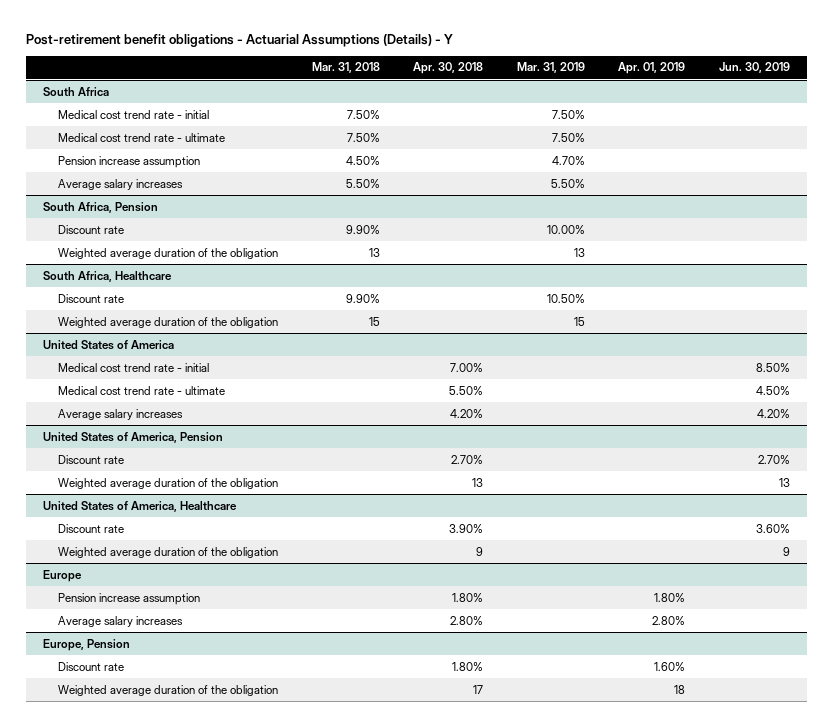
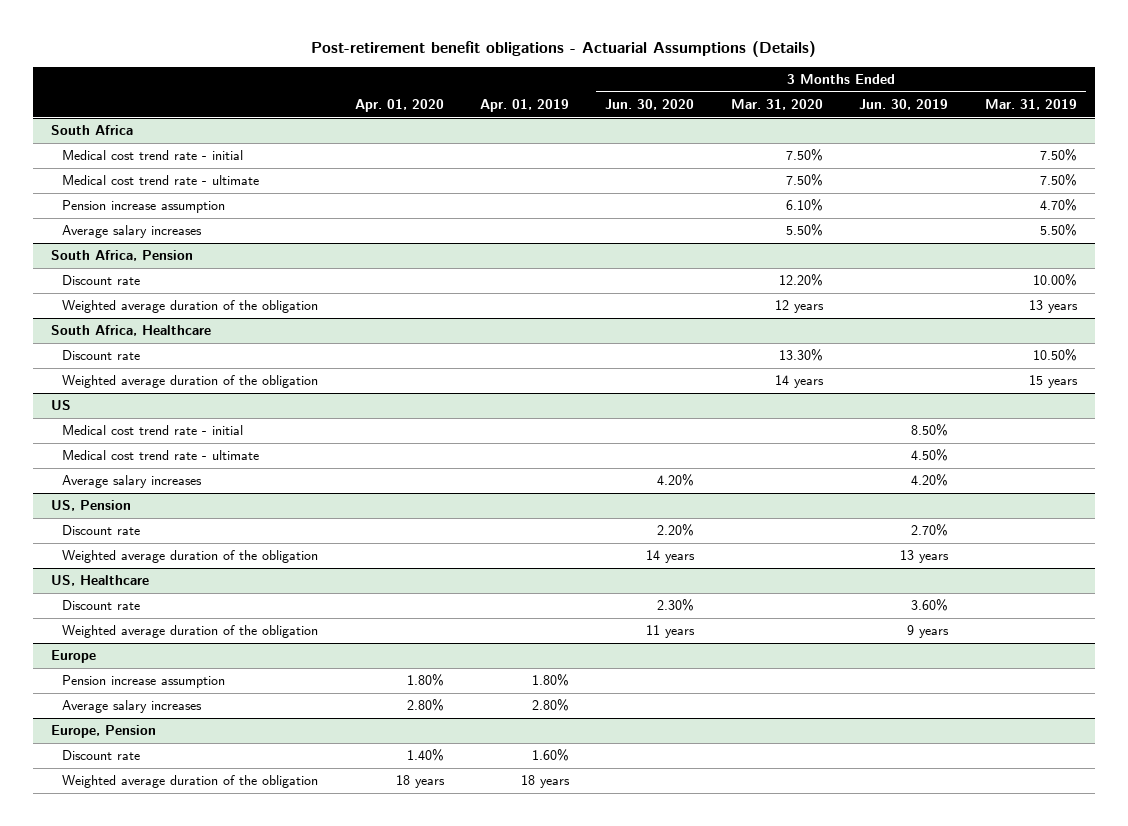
- Post-retirement benefit obligations - Actuarial Assumptions (Details) - Y
+ Post-retirement benefit obligations - Actuarial Assumptions (Details)
- | Mar. 31, 2018 | Apr. 30, 2018 | Mar. 31, 2019 | Apr. 01, 2019 | Jun. 30, 2019
+ | Apr. 01, 2020 | Apr. 01, 2019 | 3 Months Ended Jun. 30, 2020 | 3 Months Ended Mar. 31, 2020 | 3 Months Ended Jun. 30, 2019 | 3 Months Ended Mar. 31, 2019
- United States of America
+ US
- United States of America, Pension
- Discount rate | | 2.70% | | | 2.70%
- Weighted average duration of the obligation | | 13 | | | 13
- United States of America, Healthcare
- Discount rate | | 3.90% | | | 3.60%
- Weighted average duration of the obligation | | 9 | | | 9
+ US, Pension
+ Discount rate | | | 2.20% | | 2.70% |
+ Weighted average duration of the obligation | | | 14 years | | 13 years |
+ US, Healthcare
+ Discount rate | | | 2.30% | | 3.60% |
+ Weighted average duration of the obligation | | | 11 years | | 9 years |
@ Europe, Pension
- Weighted average duration of the obligation | | 17 | | 18 |
+ Weighted average duration of the obligation | 18 years | 18 years | | | |

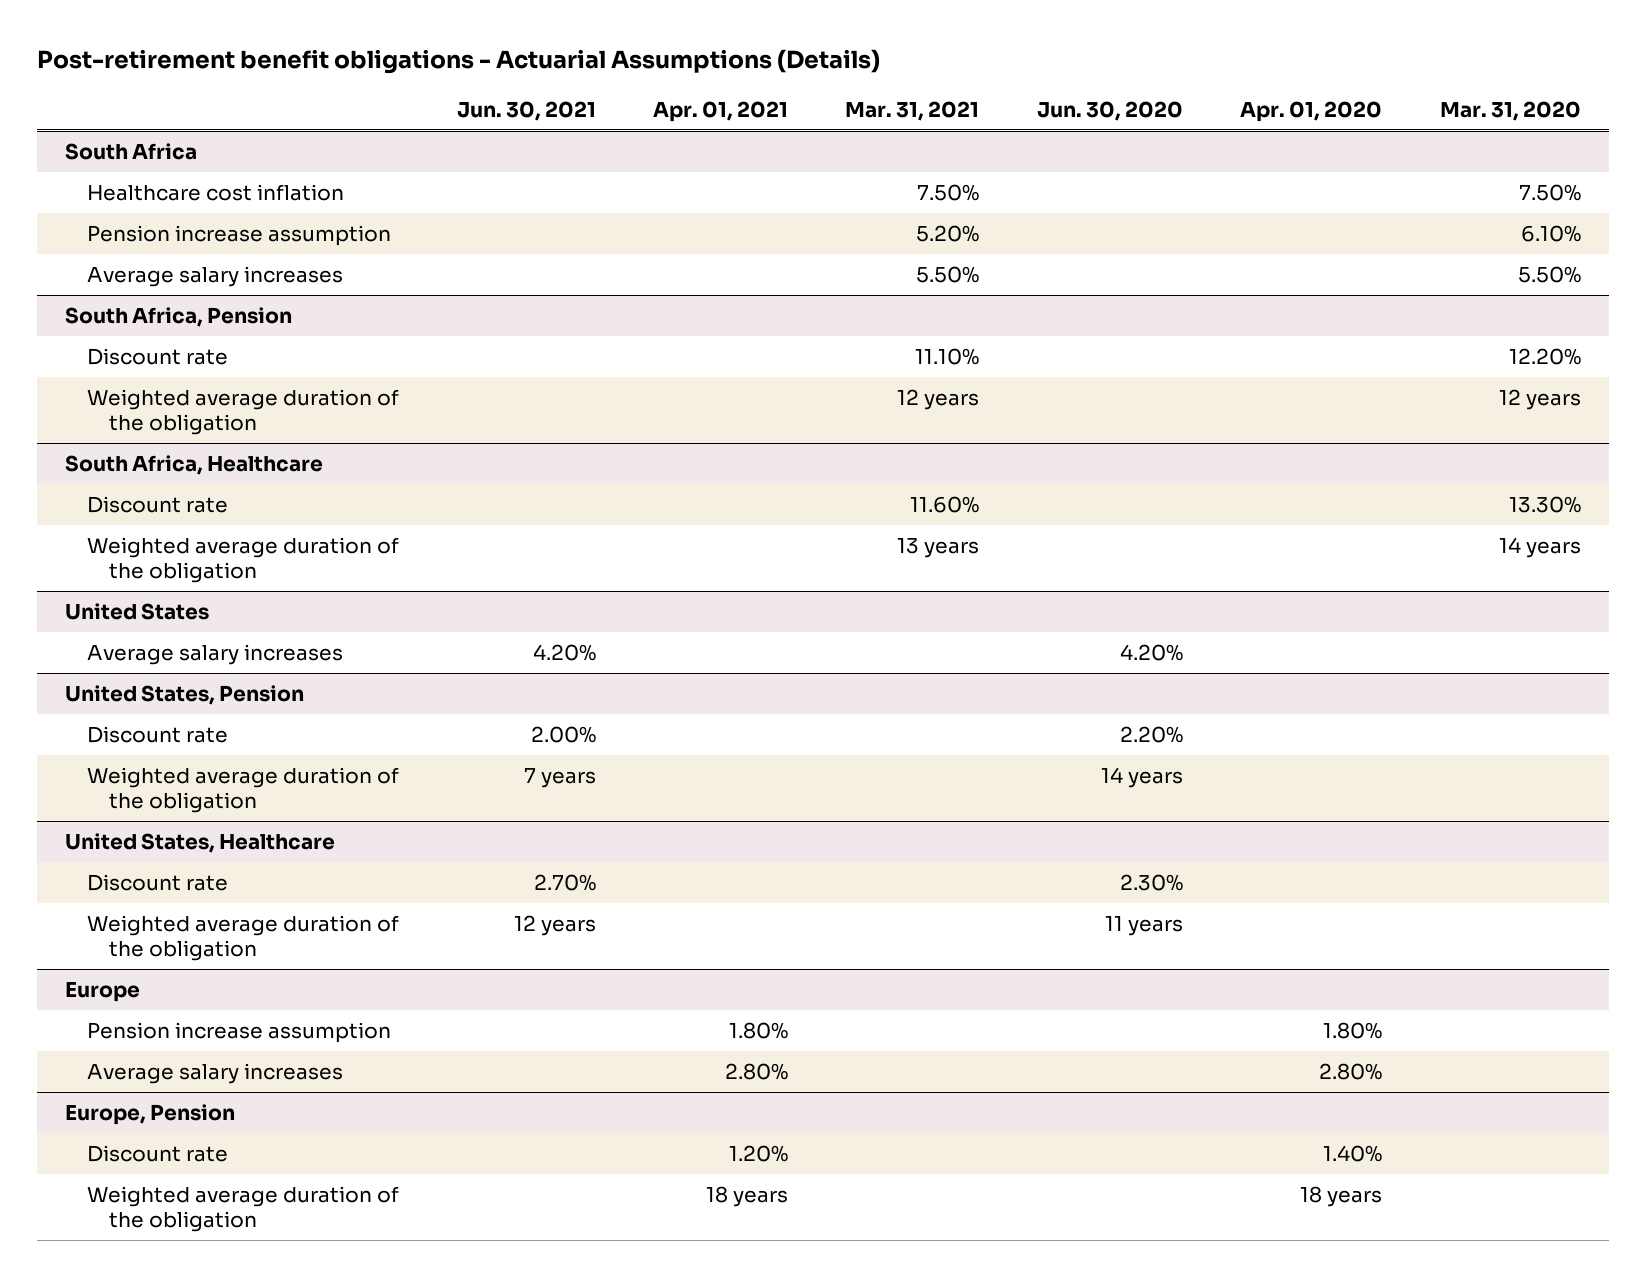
- | Apr. 01, 2020 | Apr. 01, 2019 | 3 Months Ended Jun. 30, 2020 | 3 Months Ended Mar. 31, 2020 | 3 Months Ended Jun. 30, 2019 | 3 Months Ended Mar. 31, 2019
+ | Jun. 30, 2021 | Apr. 01, 2021 | Mar. 31, 2021 | Jun. 30, 2020 | Apr. 01, 2020 | Mar. 31, 2020
@ South Africa
- Medical cost trend rate - initial | | | | 7.50% | | 7.50%
- Medical cost trend rate - ultimate | | | | 7.50% | | 7.50%
+ Healthcare cost inflation | | | 7.50% | | | 7.50%
- US
- Medical cost trend rate - initial | | | | | 8.50% |
- Medical cost trend rate - ultimate | | | | | 4.50% |
+ United States
- US, Pension
- Discount rate | | | 2.20% | | 2.70% |
- Weighted average duration of the obligation | | | 14 years | | 13 years |
- US, Healthcare
- Discount rate | | | 2.30% | | 3.60% |
- Weighted average duration of the obligation | | | 11 years | | 9 years |
+ United States, Pension
+ Discount rate | 2.00% | | | 2.20% | |
+ Weighted average duration of the obligation | 7 years | | | 14 years | |
+ United States, Healthcare
+ Discount rate | 2.70% | | | 2.30% | |
+ Weighted average duration of the obligation | 12 years | | | 11 years | |

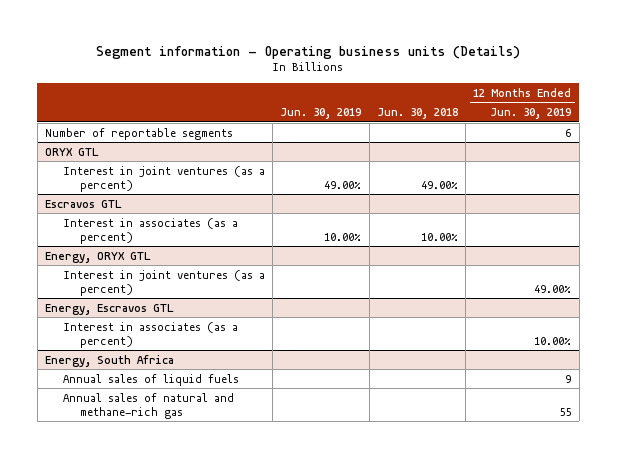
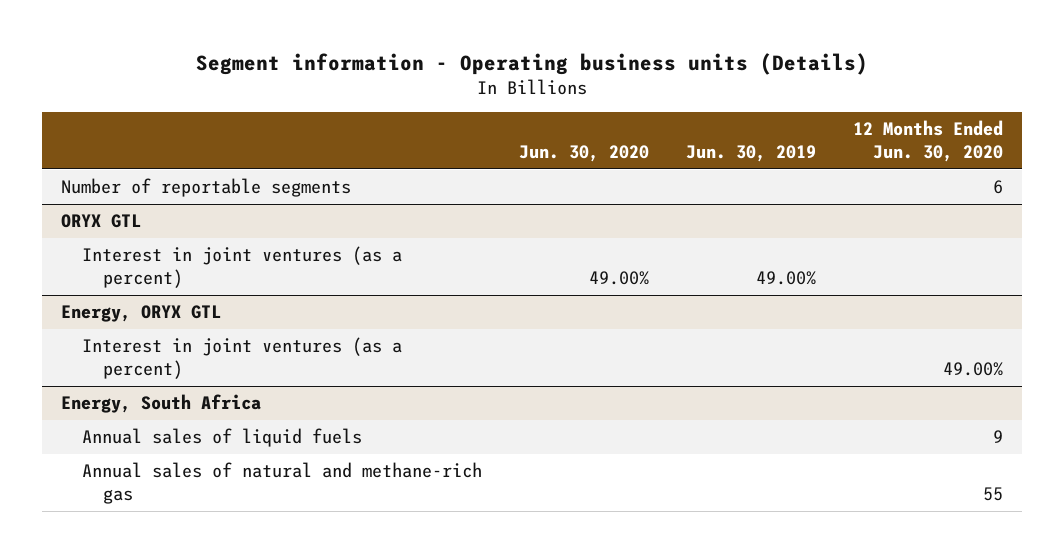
- | Jun. 30, 2019 | Jun. 30, 2018 | 12 Months Ended Jun. 30, 2019
+ | Jun. 30, 2020 | Jun. 30, 2019 | 12 Months Ended Jun. 30, 2020
- Escravos GTL
- Interest in associates (as a percent) | 10.00% | 10.00% |
- Energy, Escravos GTL
- Interest in associates (as a percent) | | | 10.00%

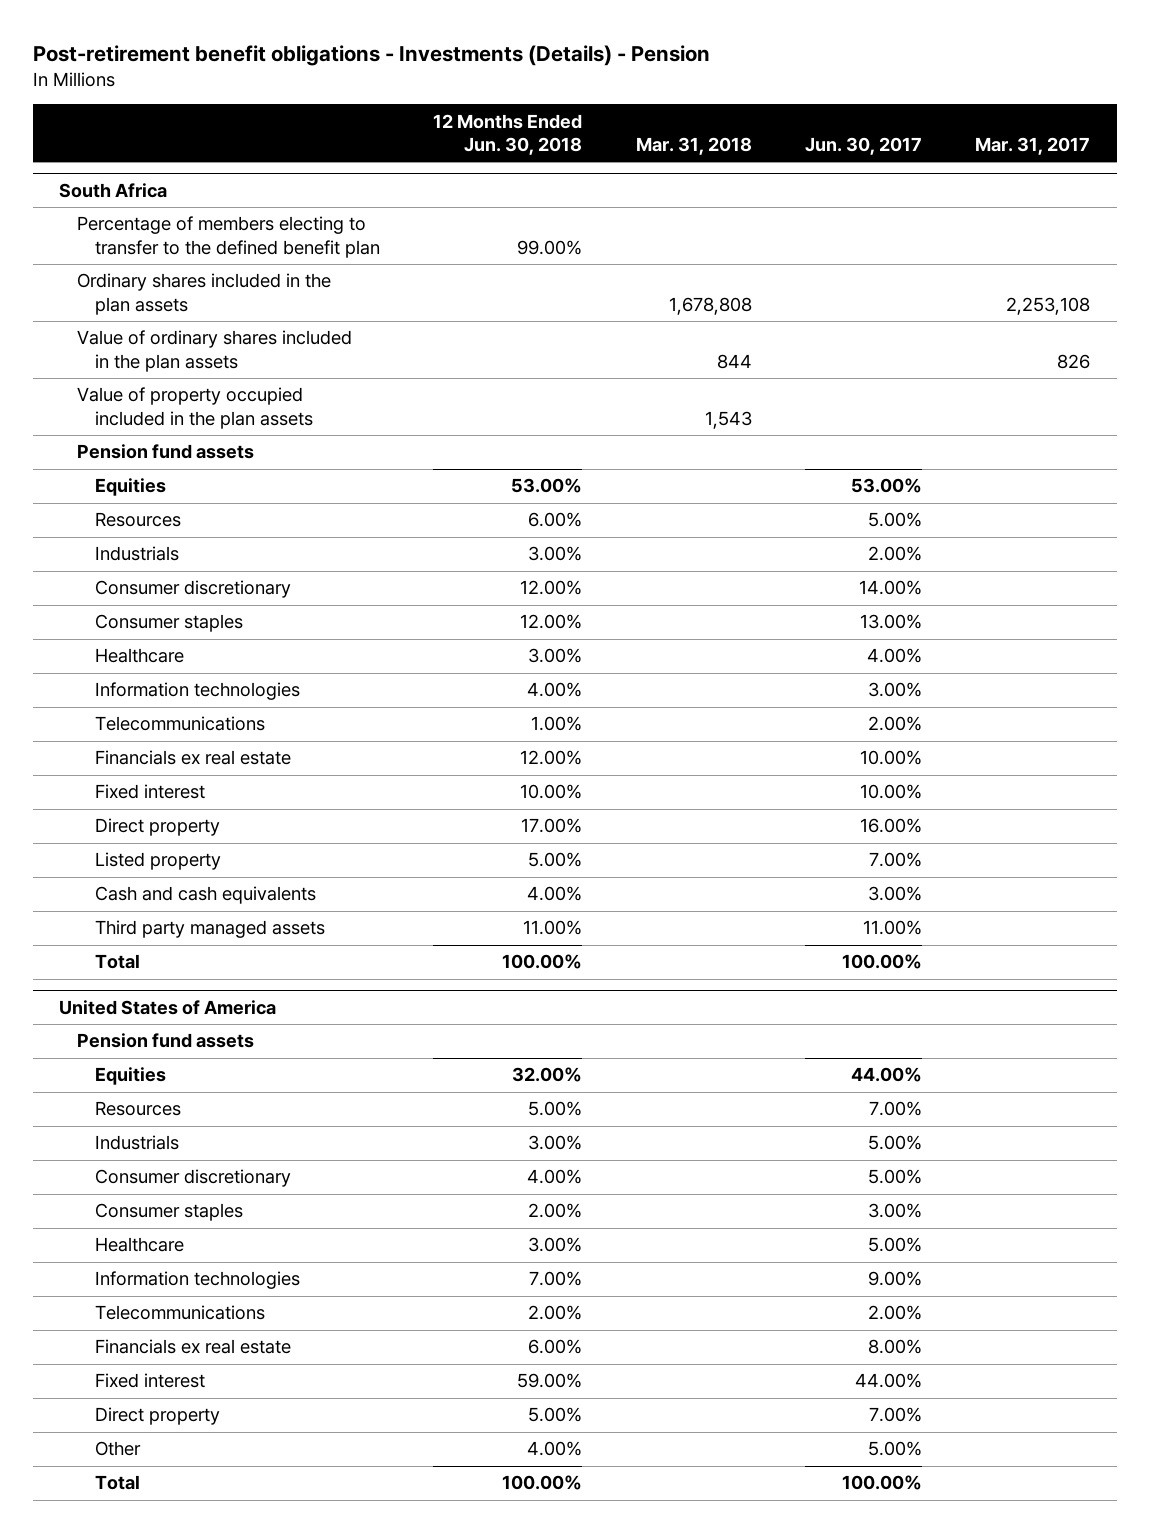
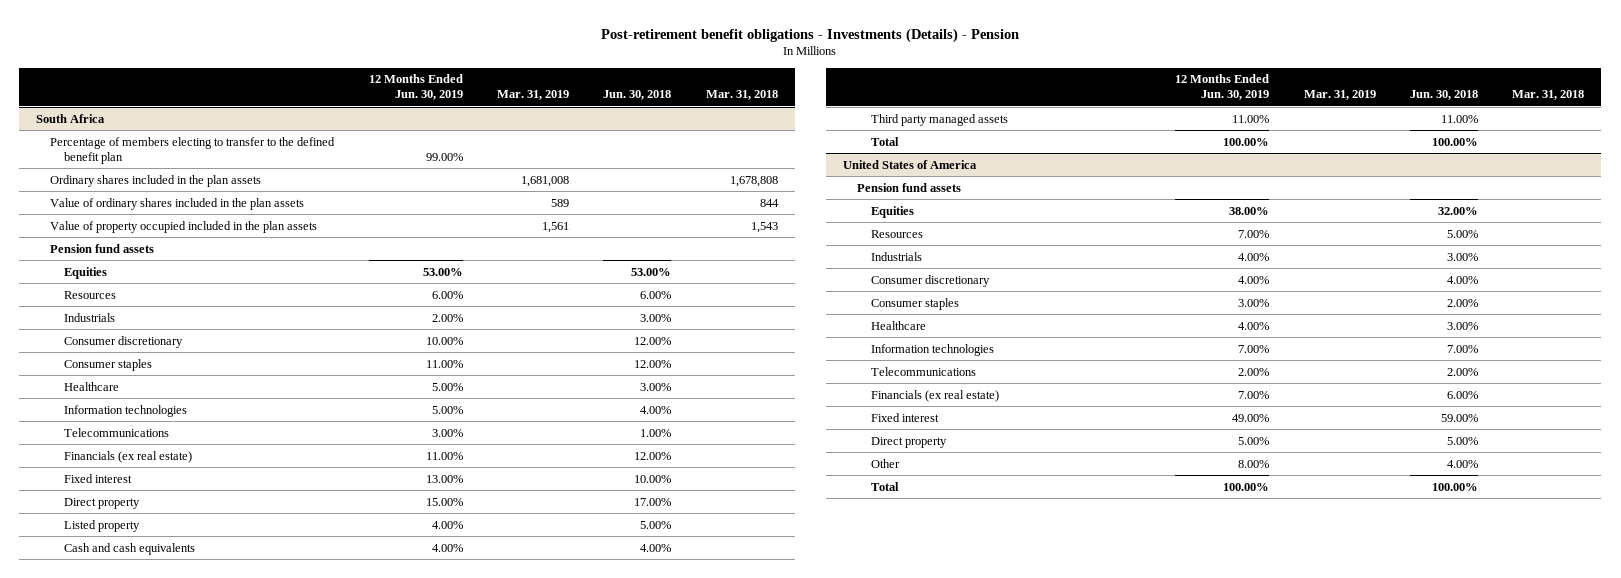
- | 12 Months Ended Jun. 30, 2018 | Mar. 31, 2018 | Jun. 30, 2017 | Mar. 31, 2017
+ | 12 Months Ended Jun. 30, 2019 | Mar. 31, 2019 | Jun. 30, 2018 | Mar. 31, 2018
@ South Africa
- Financials ex real estate | 12.00% | | 10.00% |
+ Financials (ex real estate) | 11.00% | | 12.00% |
@ United States of America
- Financials ex real estate | 6.00% | | 8.00% |
+ Financials (ex real estate) | 7.00% | | 6.00% |

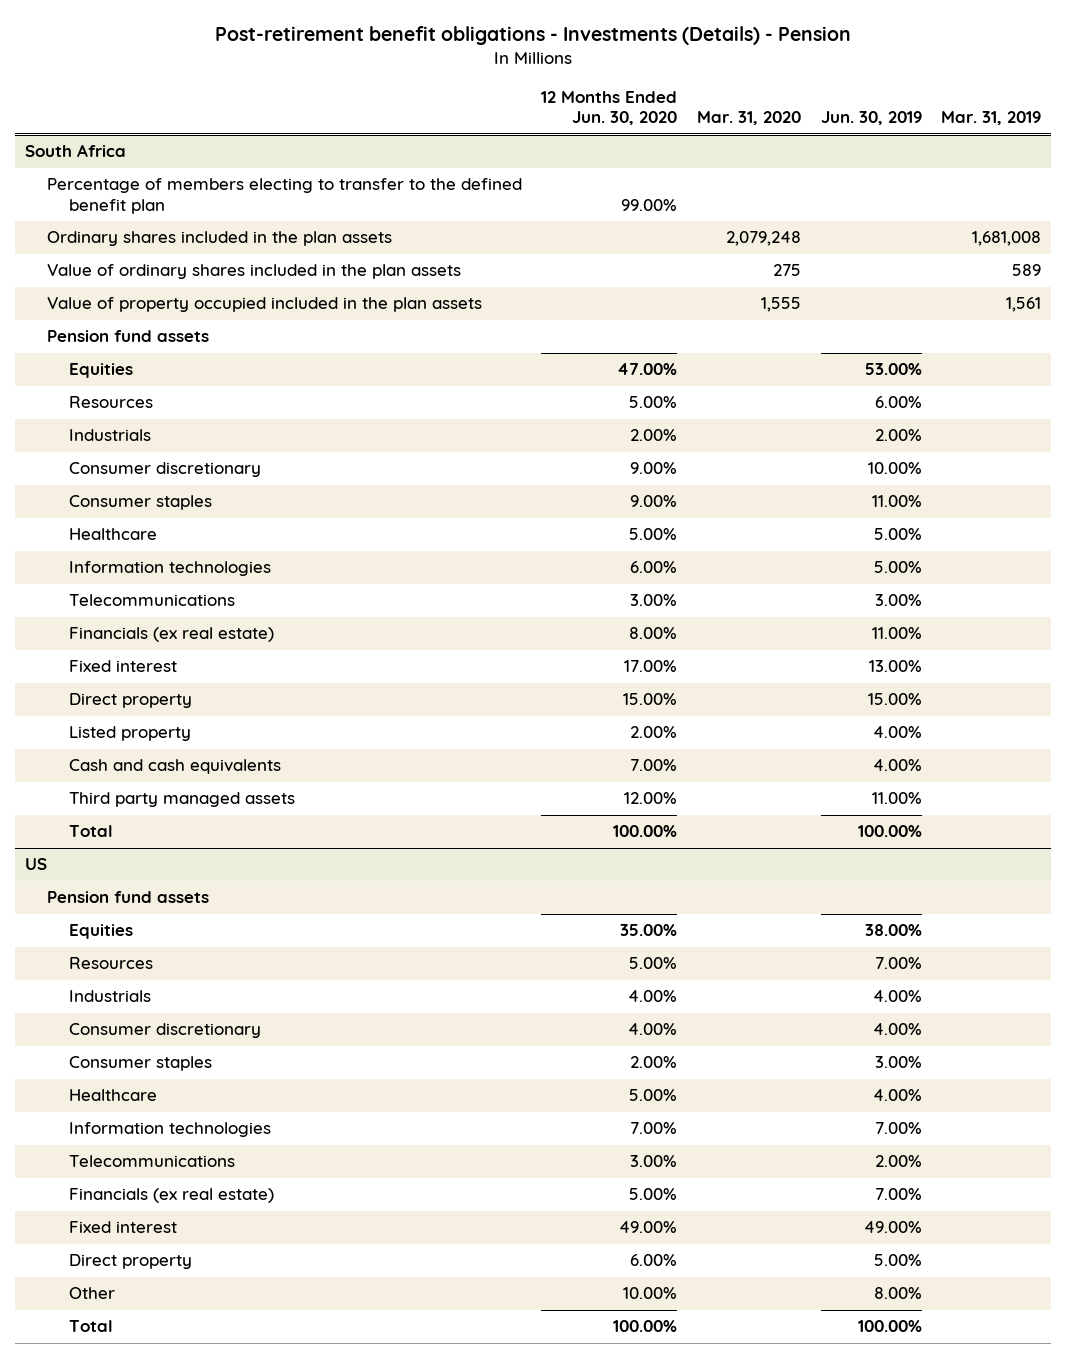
- | 12 Months Ended Jun. 30, 2019 | Mar. 31, 2019 | Jun. 30, 2018 | Mar. 31, 2018
+ | 12 Months Ended Jun. 30, 2020 | Mar. 31, 2020 | Jun. 30, 2019 | Mar. 31, 2019
- United States of America
+ US

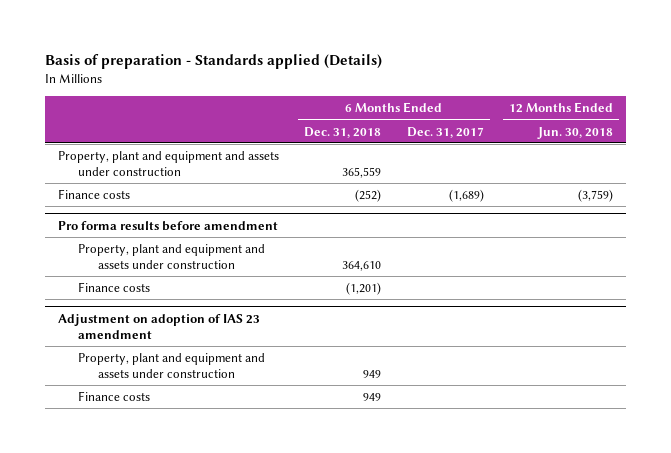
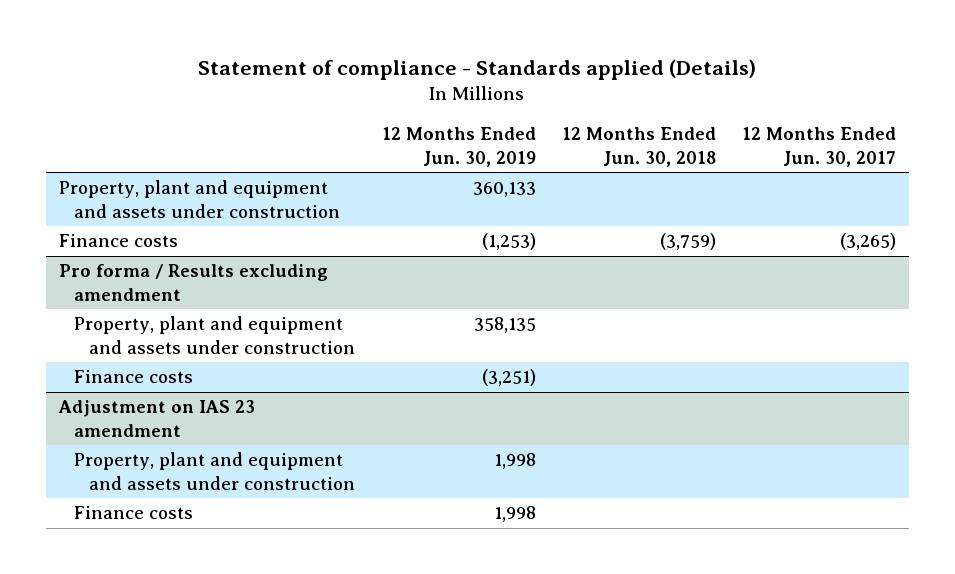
- Basis of preparation - Standards applied (Details)
+ Statement of compliance - Standards applied (Details)
- | 6 Months Ended Dec. 31, 2018 | 6 Months Ended Dec. 31, 2017 | 12 Months Ended Jun. 30, 2018
+ | 12 Months Ended Jun. 30, 2019 | 12 Months Ended Jun. 30, 2018 | 12 Months Ended Jun. 30, 2017
- Pro forma results before amendment
+ Pro forma / Results excluding amendment
- Adjustment on adoption of IAS 23 amendment
+ Adjustment on IAS 23 amendment

